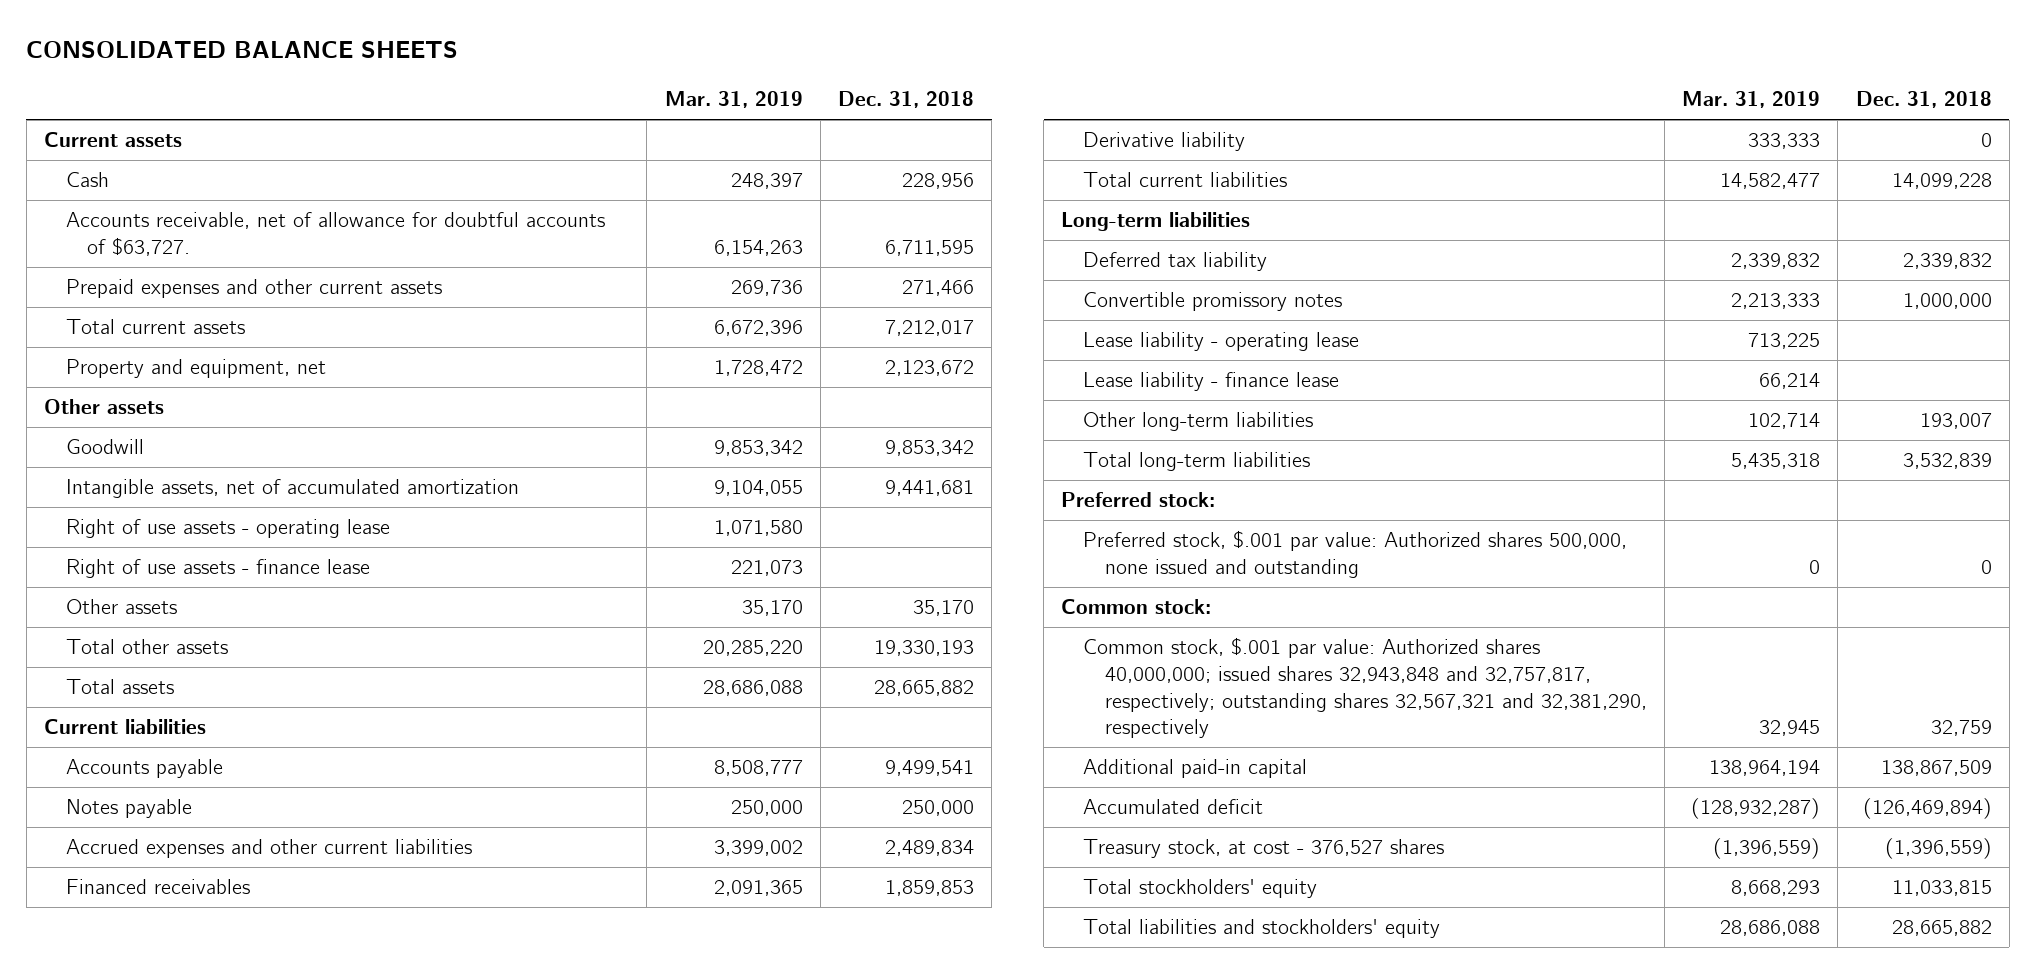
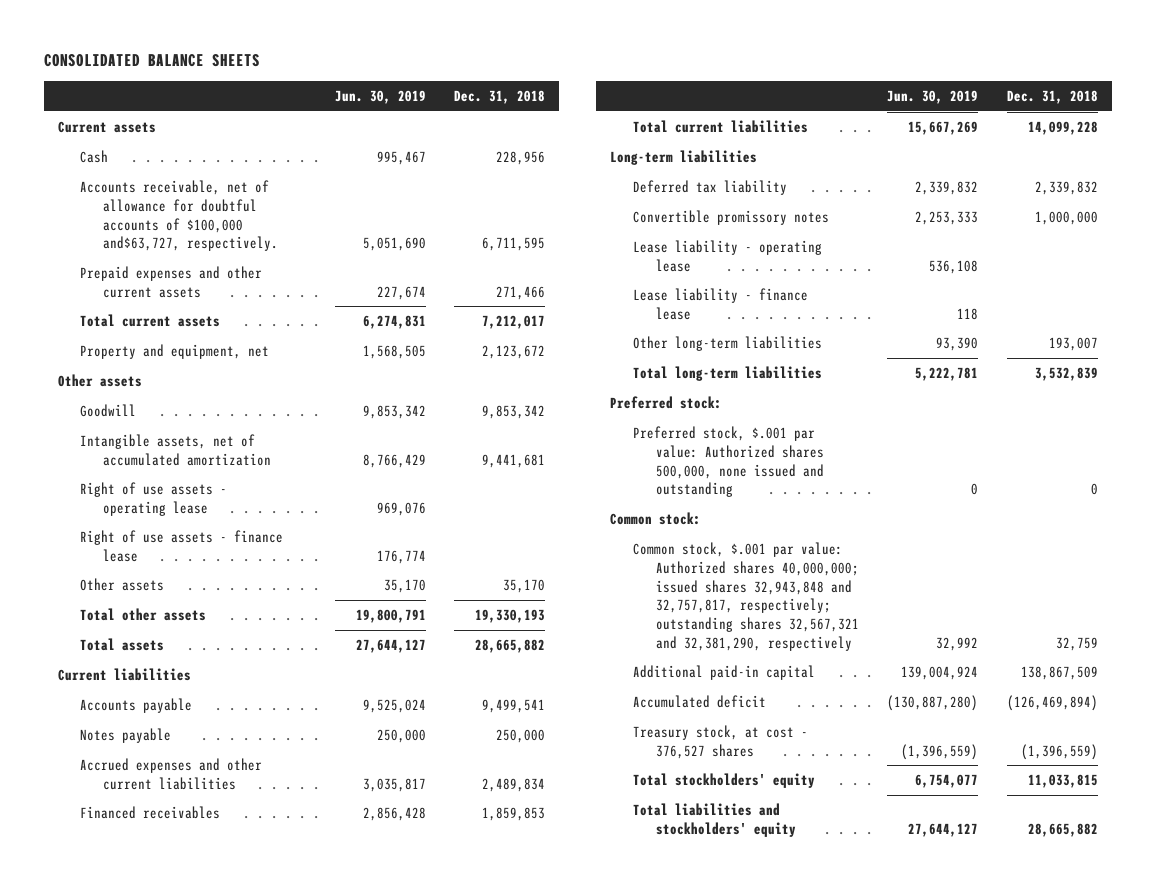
- | Mar. 31, 2019 | Dec. 31, 2018
+ | Jun. 30, 2019 | Dec. 31, 2018
- Accounts receivable, net of allowance for doubtful accounts of $63,727. | 6,154,263 | 6,711,595
+ Accounts receivable, net of allowance for doubtful accounts of $100,000 and$63,727, respectively. | 5,051,690 | 6,711,595
- Derivative liability | 333,333 | 0

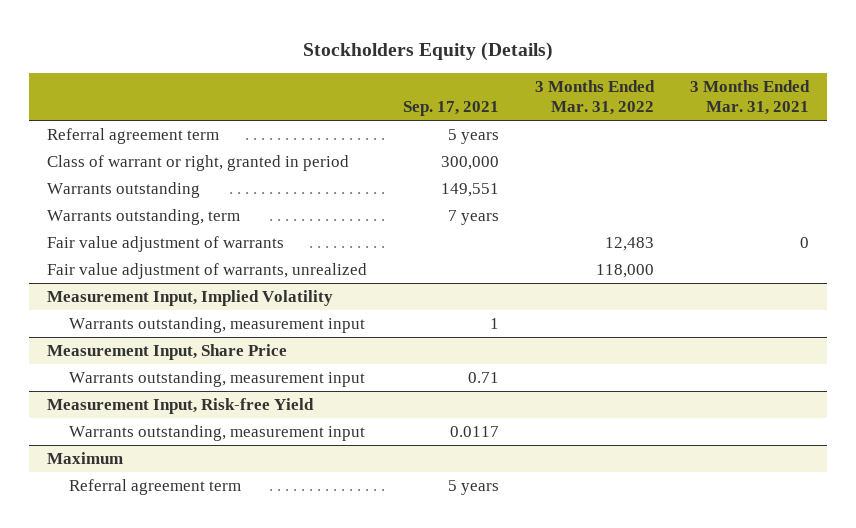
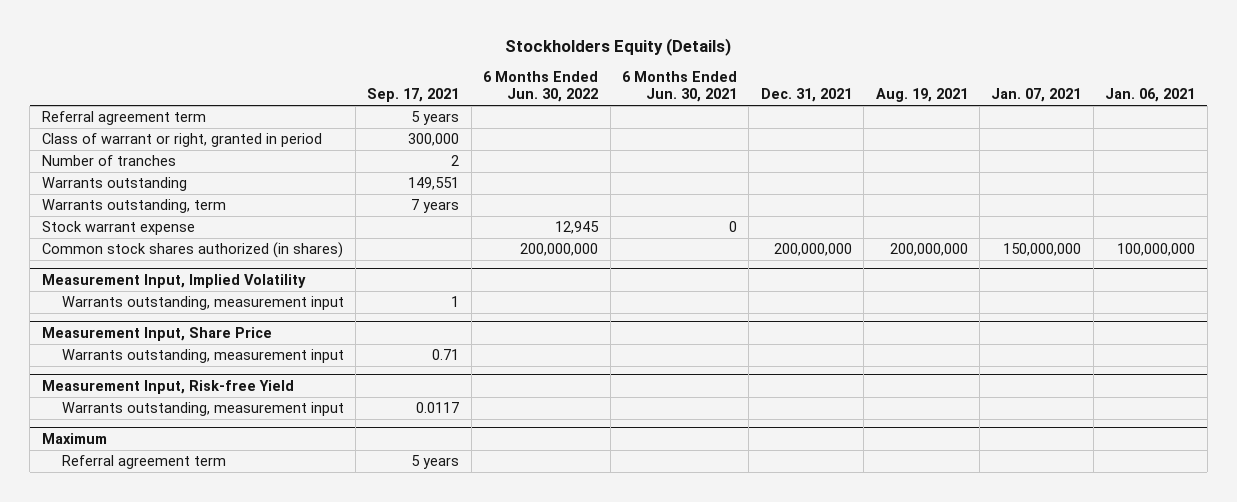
- | Sep. 17, 2021 | 3 Months Ended Mar. 31, 2022 | 3 Months Ended Mar. 31, 2021
+ | Sep. 17, 2021 | 6 Months Ended Jun. 30, 2022 | 6 Months Ended Jun. 30, 2021 | Dec. 31, 2021 | Aug. 19, 2021 | Jan. 07, 2021 | Jan. 06, 2021
+ Number of tranches | 2 | | | | | |
- Fair value adjustment of warrants | | 12,483 | 0
- Fair value adjustment of warrants, unrealized | | 118,000 |
+ Stock warrant expense | | 12,945 | 0 | | | |
+ Common stock shares authorized (in shares) | | 200,000,000 | | 200,000,000 | 200,000,000 | 150,000,000 | 100,000,000

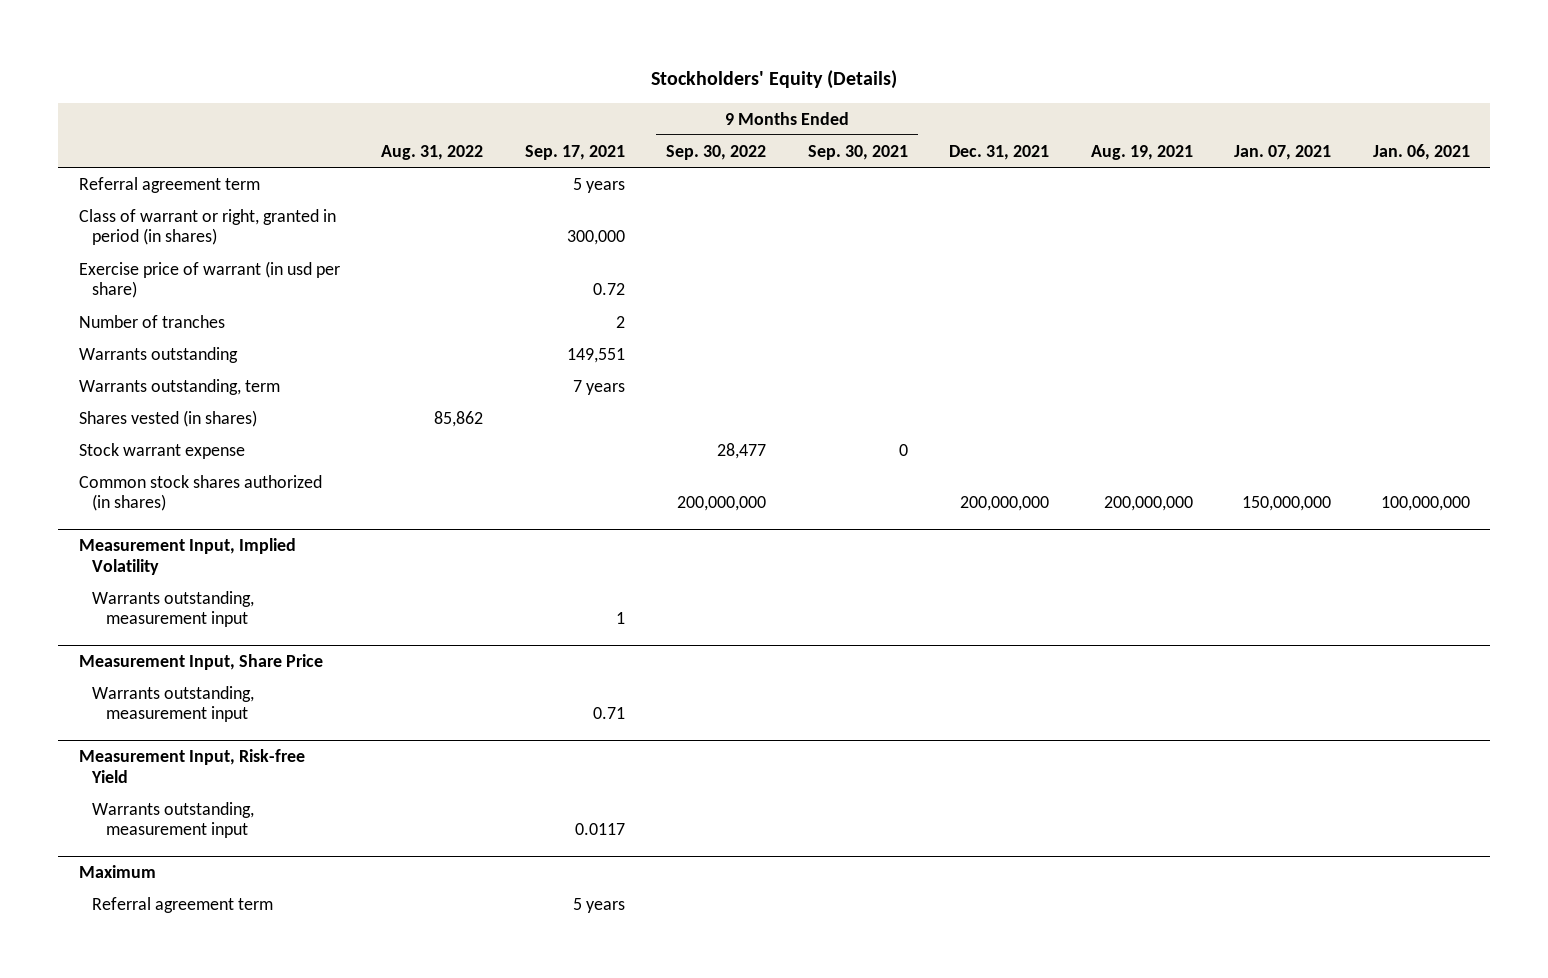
- Stockholders Equity (Details)
+ Stockholders' Equity (Details)
- | Sep. 17, 2021 | 6 Months Ended Jun. 30, 2022 | 6 Months Ended Jun. 30, 2021 | Dec. 31, 2021 | Aug. 19, 2021 | Jan. 07, 2021 | Jan. 06, 2021
+ | Aug. 31, 2022 | Sep. 17, 2021 | 9 Months Ended Sep. 30, 2022 | 9 Months Ended Sep. 30, 2021 | Dec. 31, 2021 | Aug. 19, 2021 | Jan. 07, 2021 | Jan. 06, 2021
- Class of warrant or right, granted in period | 300,000 | | | | | |
+ Class of warrant or right, granted in period (in shares) | | 300,000 | | | | | |
+ Exercise price of warrant (in usd per share) | | 0.72 | | | | | |
+ Shares vested (in shares) | 85,862 | | | | | | |

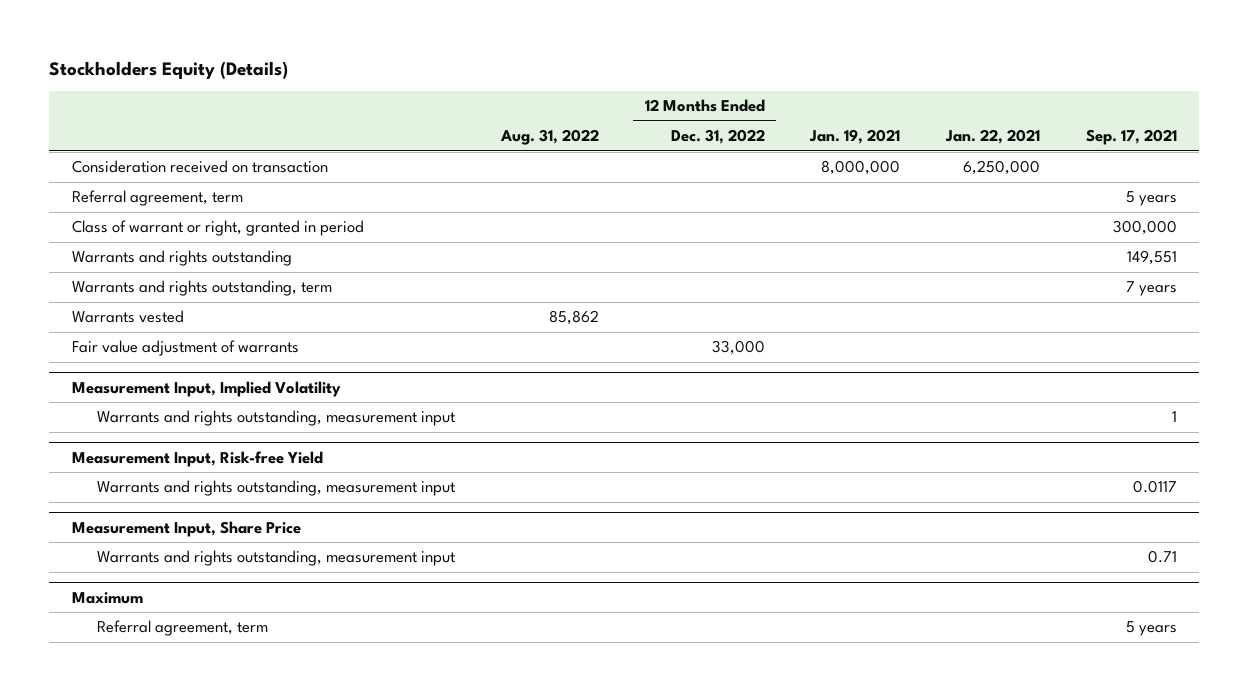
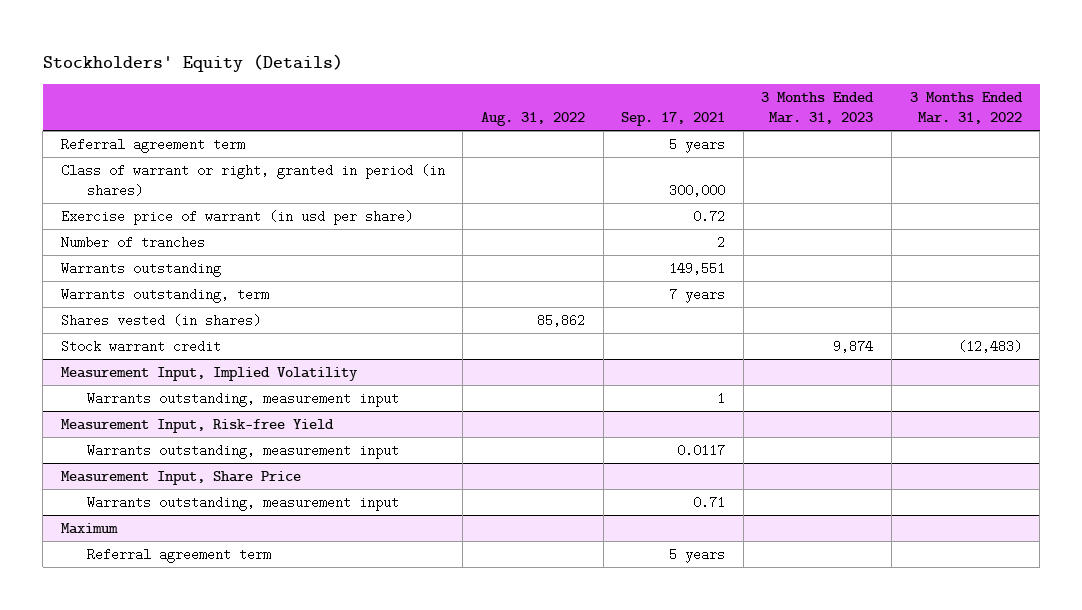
- Stockholders Equity (Details)
+ Stockholders' Equity (Details)
- | Aug. 31, 2022 | 12 Months Ended Dec. 31, 2022 | Jan. 19, 2021 | Jan. 22, 2021 | Sep. 17, 2021
+ | Aug. 31, 2022 | Sep. 17, 2021 | 3 Months Ended Mar. 31, 2023 | 3 Months Ended Mar. 31, 2022
- Consideration received on transaction | | | 8,000,000 | 6,250,000 |
- Referral agreement, term | | | | | 5 years
- Class of warrant or right, granted in period | | | | | 300,000
- Warrants and rights outstanding | | | | | 149,551
- Warrants and rights outstanding, term | | | | | 7 years
- Warrants vested | 85,862 | | | |
- Fair value adjustment of warrants | | 33,000 | | |
+ Referral agreement term | | 5 years | |
+ Class of warrant or right, granted in period (in shares) | | 300,000 | |
+ Exercise price of warrant (in usd per share) | | 0.72 | |
+ Number of tranches | | 2 | |
+ Warrants outstanding | | 149,551 | |
+ Warrants outstanding, term | | 7 years | |
+ Shares vested (in shares) | 85,862 | | |
+ Stock warrant credit | | | 9,874 | (12,483)
@ Measurement Input, Implied Volatility
- Warrants and rights outstanding, measurement input | | | | | 1
+ Warrants outstanding, measurement input | | 1 | |
@ Measurement Input, Risk-free Yield
- Warrants and rights outstanding, measurement input | | | | | 0.0117
+ Warrants outstanding, measurement input | | 0.0117 | |
@ Measurement Input, Share Price
- Warrants and rights outstanding, measurement input | | | | | 0.71
+ Warrants outstanding, measurement input | | 0.71 | |
@ Maximum
- Referral agreement, term | | | | | 5 years
+ Referral agreement term | | 5 years | |

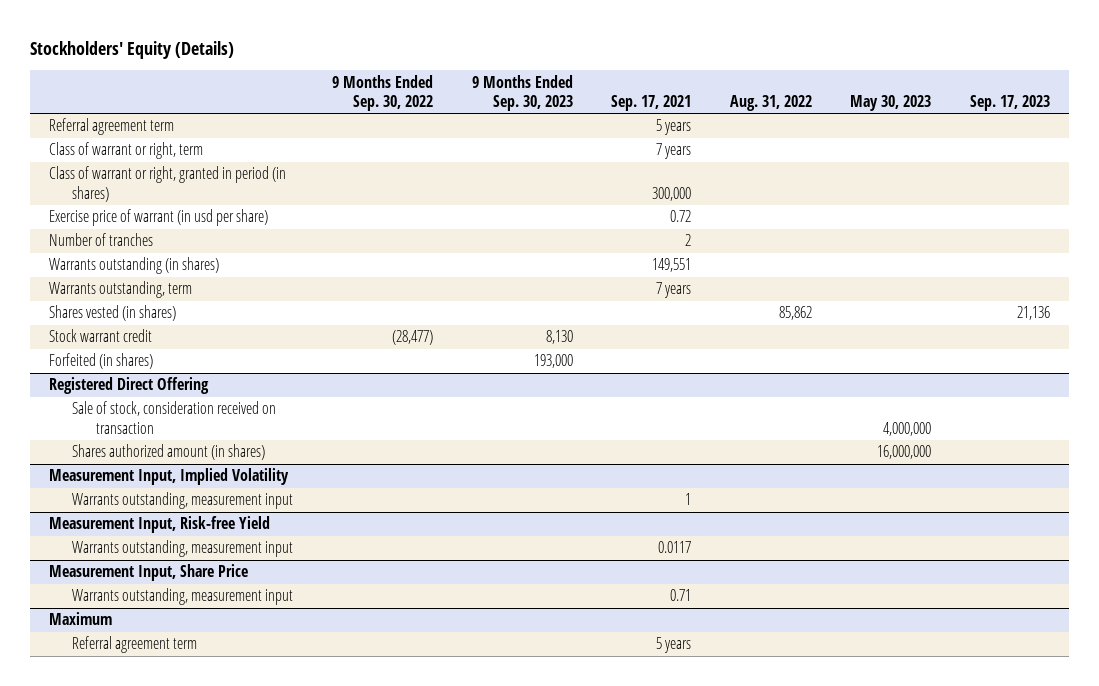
- | Aug. 31, 2022 | Sep. 17, 2021 | 3 Months Ended Mar. 31, 2023 | 3 Months Ended Mar. 31, 2022
+ | 9 Months Ended Sep. 30, 2022 | 9 Months Ended Sep. 30, 2023 | Sep. 17, 2021 | Aug. 31, 2022 | May 30, 2023 | Sep. 17, 2023
+ Class of warrant or right, term | | | 7 years | | |
- Warrants outstanding | | 149,551 | |
+ Warrants outstanding (in shares) | | | 149,551 | | |
+ Forfeited (in shares) | | 193,000 | | | |
+ Registered Direct Offering
+ Sale of stock, consideration received on transaction | | | | | 4,000,000 |
+ Shares authorized amount (in shares) | | | | | 16,000,000 |

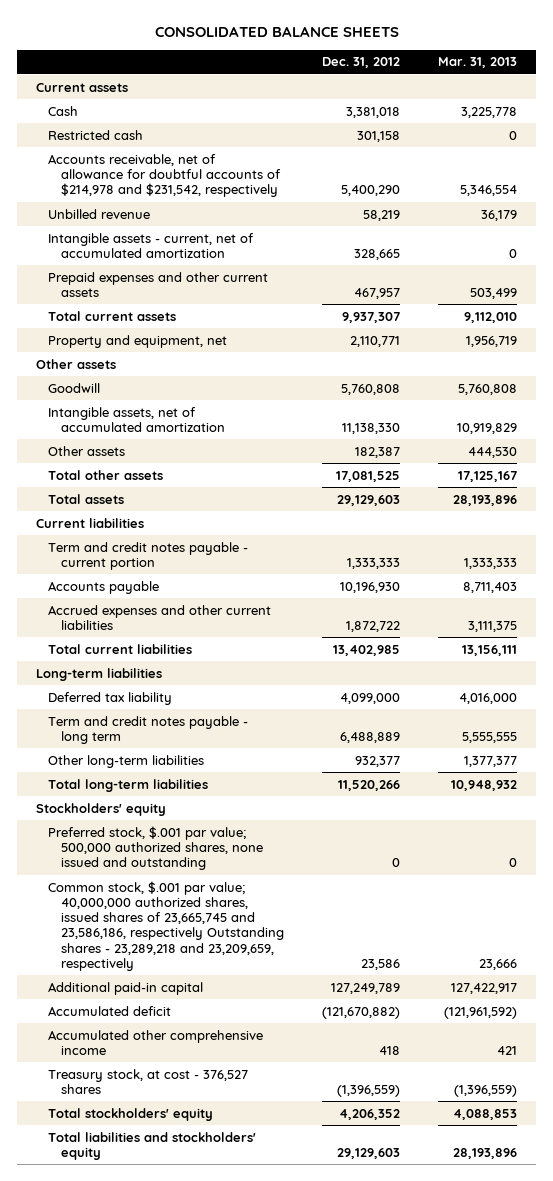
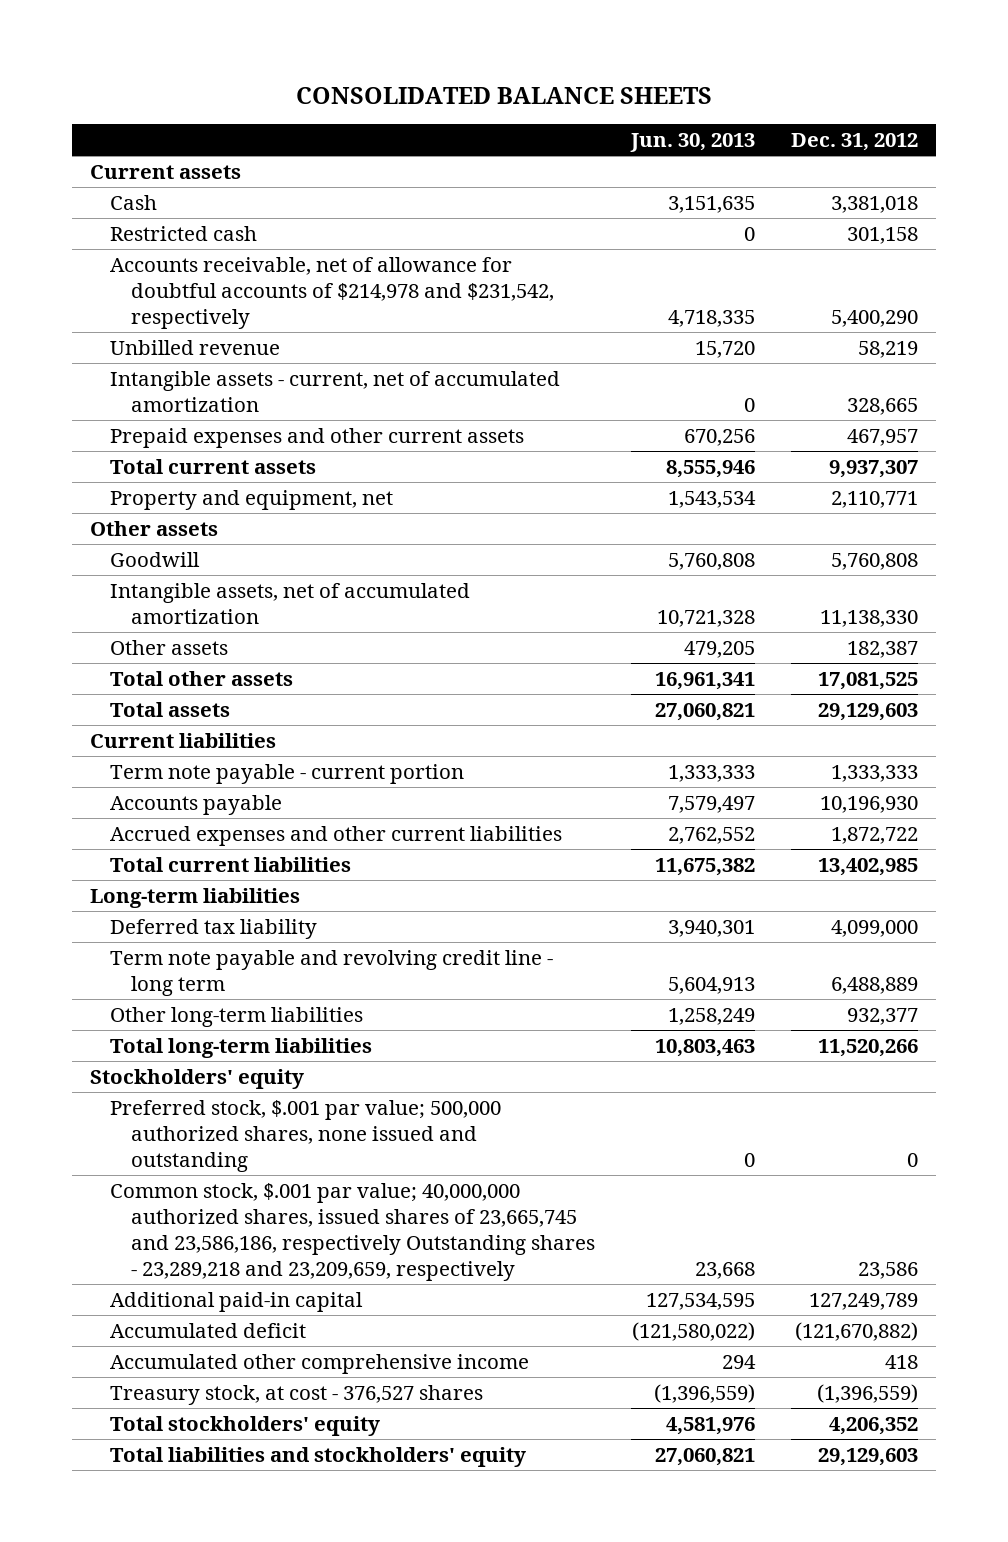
- | Dec. 31, 2012 | Mar. 31, 2013
+ | Jun. 30, 2013 | Dec. 31, 2012
- Term and credit notes payable - current portion | 1,333,333 | 1,333,333
+ Term note payable - current portion | 1,333,333 | 1,333,333
- Term and credit notes payable - long term | 6,488,889 | 5,555,555
+ Term note payable and revolving credit line - long term | 5,604,913 | 6,488,889

